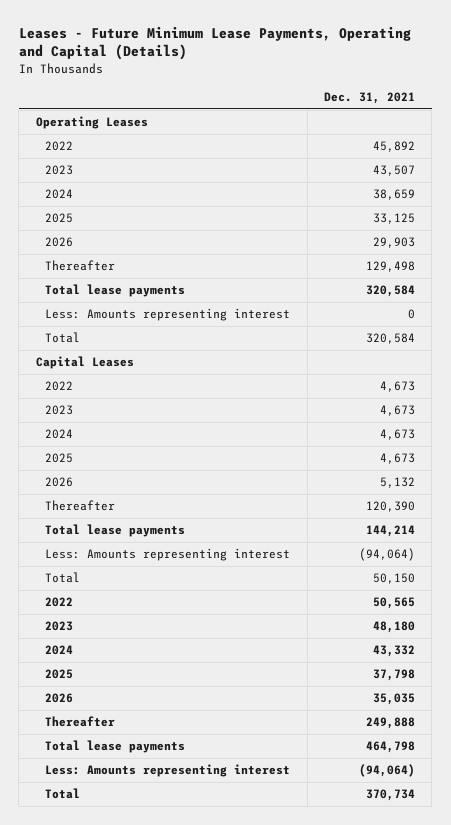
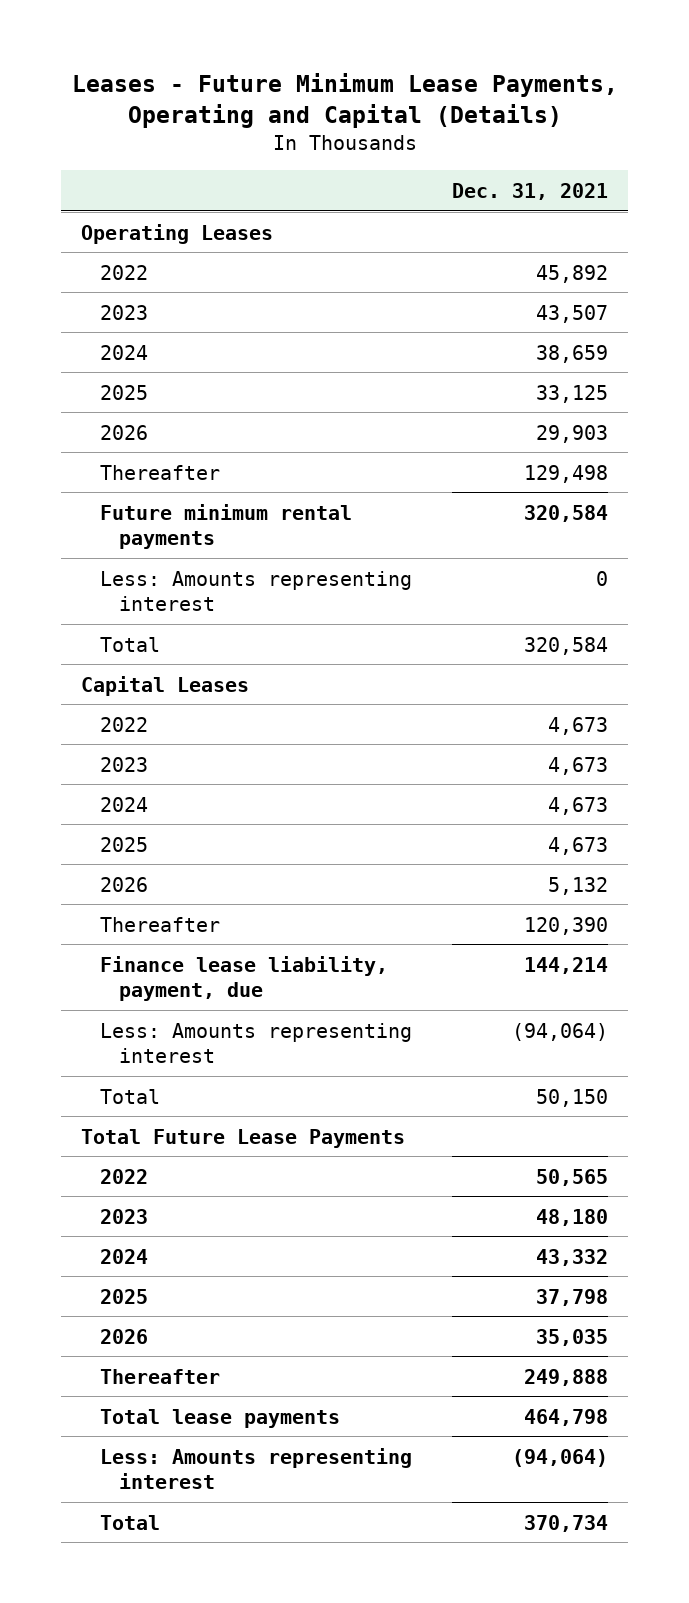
- Total lease payments | 320,584
+ Future minimum rental payments | 320,584
- Total lease payments | 144,214
+ Finance lease liability, payment, due | 144,214
+ Total Future Lease Payments

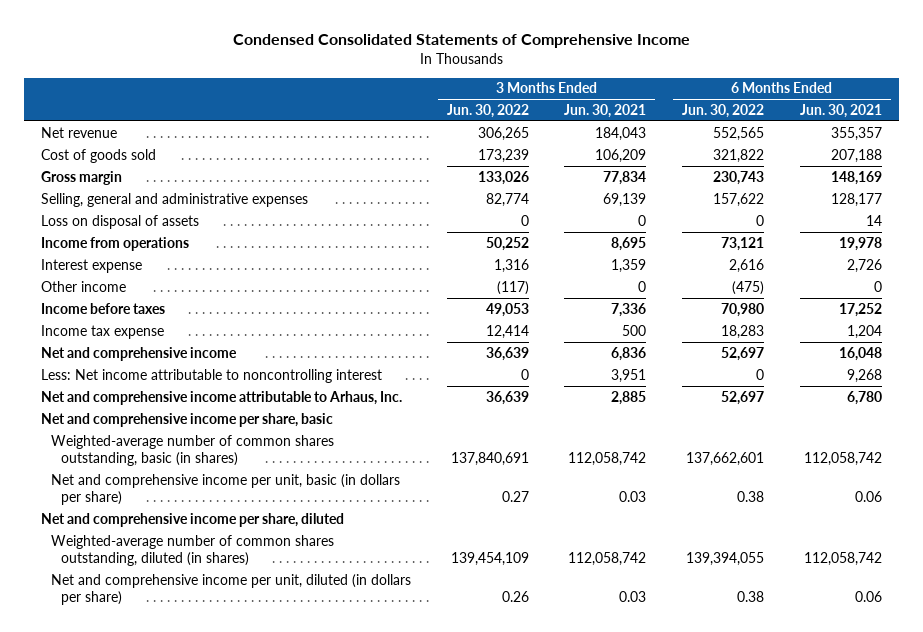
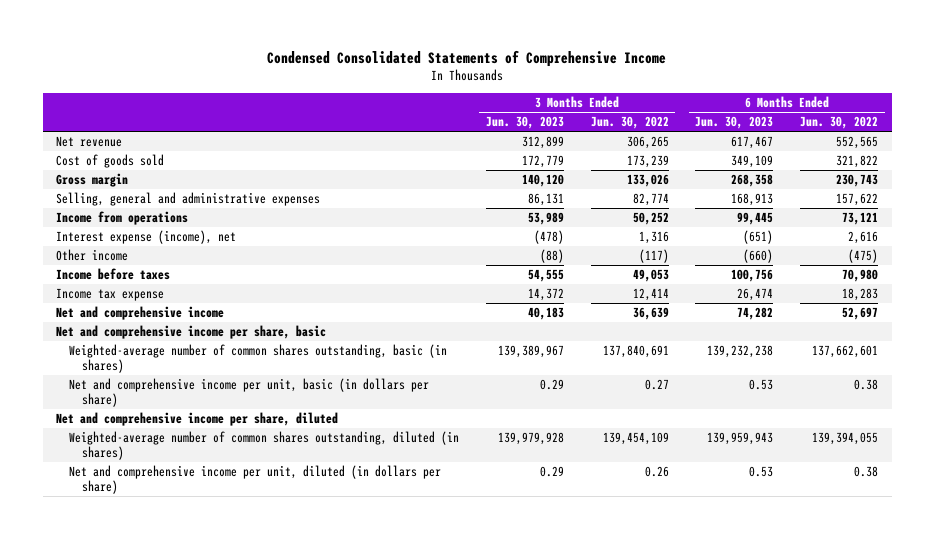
- | 3 Months Ended Jun. 30, 2022 | 3 Months Ended Jun. 30, 2021 | 6 Months Ended Jun. 30, 2022 | 6 Months Ended Jun. 30, 2021
+ | 3 Months Ended Jun. 30, 2023 | 3 Months Ended Jun. 30, 2022 | 6 Months Ended Jun. 30, 2023 | 6 Months Ended Jun. 30, 2022
- Loss on disposal of assets | 0 | 0 | 0 | 14
- Interest expense | 1,316 | 1,359 | 2,616 | 2,726
+ Interest expense (income), net | (478) | 1,316 | (651) | 2,616
- Less: Net income attributable to noncontrolling interest | 0 | 3,951 | 0 | 9,268
- Net and comprehensive income attributable to Arhaus, Inc. | 36,639 | 2,885 | 52,697 | 6,780

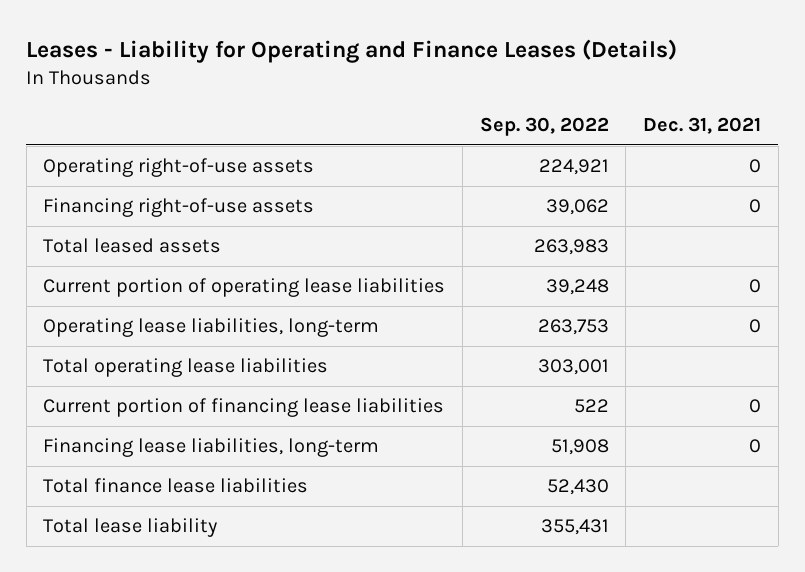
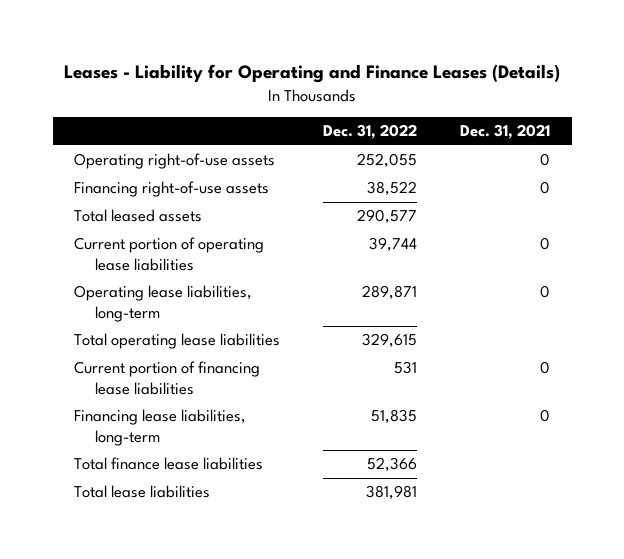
- | Sep. 30, 2022 | Dec. 31, 2021
+ | Dec. 31, 2022 | Dec. 31, 2021
- Total lease liability | 355,431 |
+ Total lease liabilities | 381,981 |

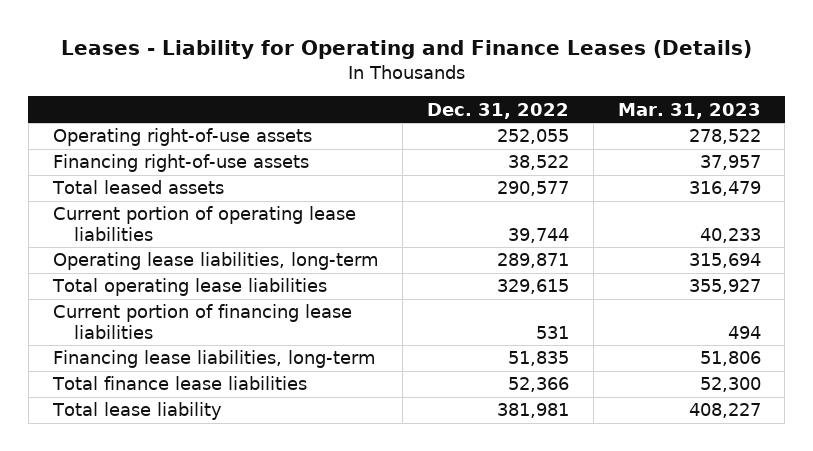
- | Dec. 31, 2022 | Dec. 31, 2021
+ | Dec. 31, 2022 | Mar. 31, 2023
- Total lease liabilities | 381,981 |
+ Total lease liability | 381,981 | 408,227

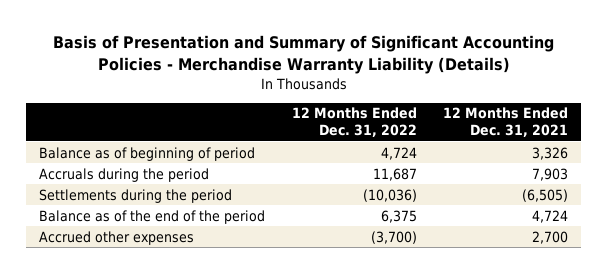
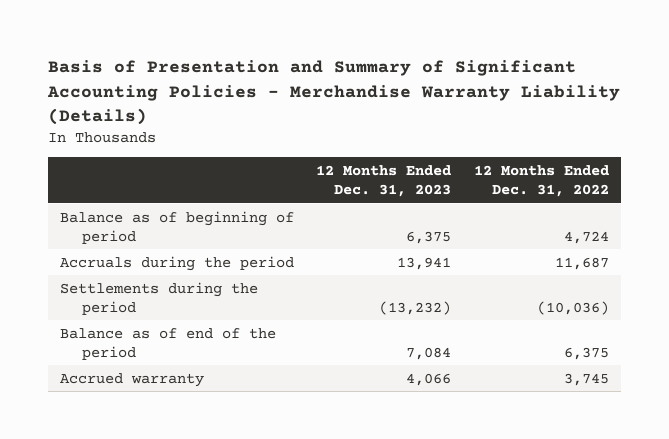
- | 12 Months Ended Dec. 31, 2022 | 12 Months Ended Dec. 31, 2021
+ | 12 Months Ended Dec. 31, 2023 | 12 Months Ended Dec. 31, 2022
- Balance as of the end of the period | 6,375 | 4,724
- Accrued other expenses | (3,700) | 2,700
+ Balance as of end of the period | 7,084 | 6,375
+ Accrued warranty | 4,066 | 3,745

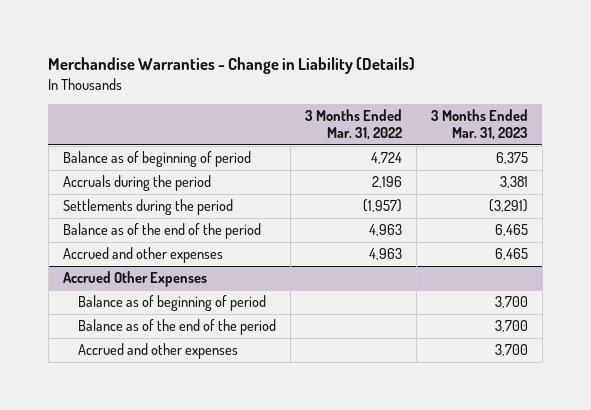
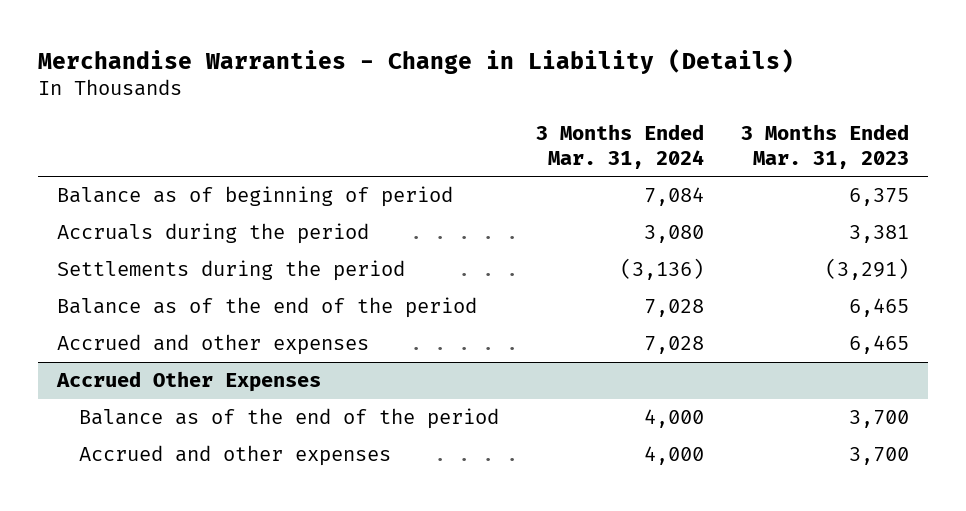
- | 3 Months Ended Mar. 31, 2022 | 3 Months Ended Mar. 31, 2023
+ | 3 Months Ended Mar. 31, 2024 | 3 Months Ended Mar. 31, 2023
@ Accrued Other Expenses
- Balance as of beginning of period | | 3,700

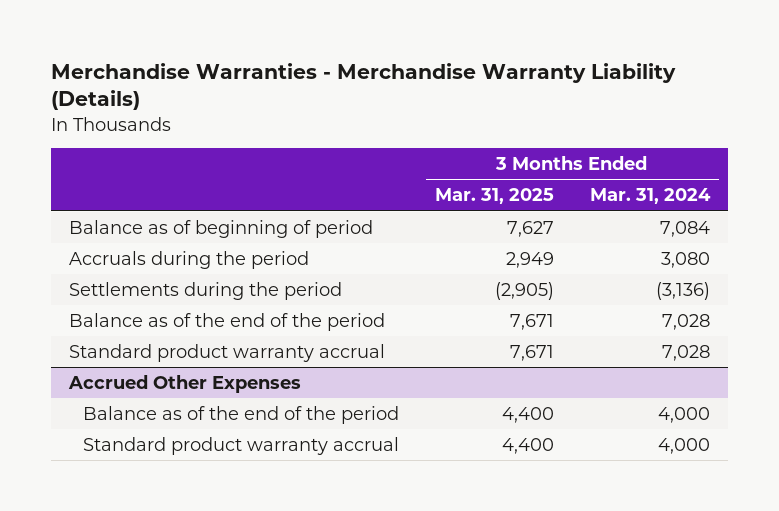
- Merchandise Warranties - Change in Liability (Details)
+ Merchandise Warranties - Merchandise Warranty Liability (Details)
- | 3 Months Ended Mar. 31, 2024 | 3 Months Ended Mar. 31, 2023
+ | 3 Months Ended Mar. 31, 2025 | 3 Months Ended Mar. 31, 2024
- Accrued and other expenses | 7,028 | 6,465
+ Standard product warranty accrual | 7,671 | 7,028
@ Accrued Other Expenses
- Accrued and other expenses | 4,000 | 3,700
+ Standard product warranty accrual | 4,400 | 4,000

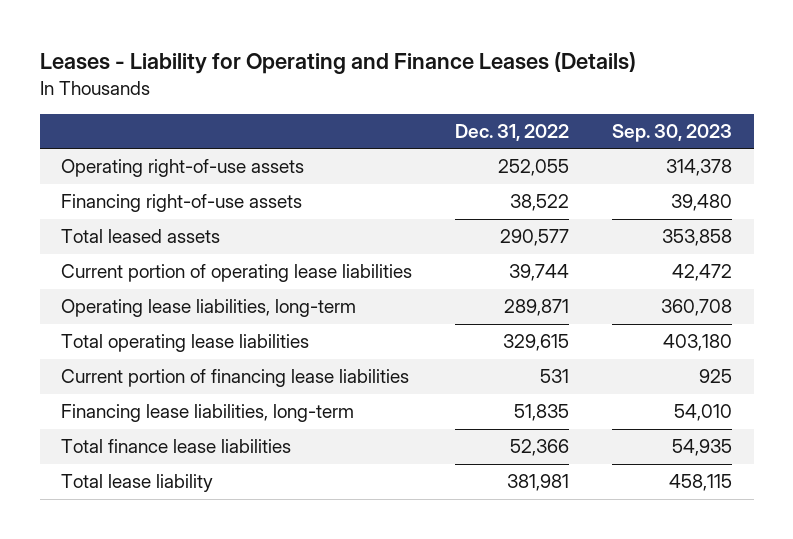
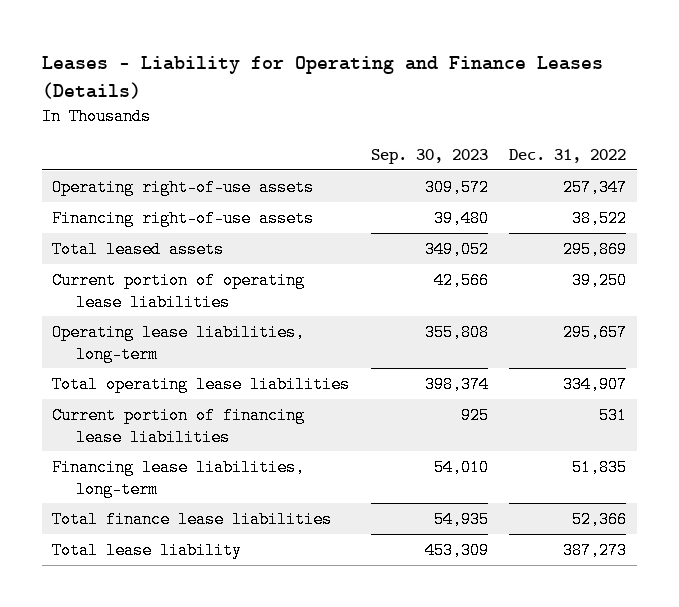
- | Dec. 31, 2022 | Sep. 30, 2023
+ | Sep. 30, 2023 | Dec. 31, 2022
- Operating right-of-use assets | 252,055 | 314,378
+ Operating right-of-use assets | 309,572 | 257,347
- Total leased assets | 290,577 | 353,858
- Current portion of operating lease liabilities | 39,744 | 42,472
- Operating lease liabilities, long-term | 289,871 | 360,708
- Total operating lease liabilities | 329,615 | 403,180
+ Total leased assets | 349,052 | 295,869
+ Current portion of operating lease liabilities | 42,566 | 39,250
+ Operating lease liabilities, long-term | 355,808 | 295,657
+ Total operating lease liabilities | 398,374 | 334,907
- Total lease liability | 381,981 | 458,115
+ Total lease liability | 453,309 | 387,273

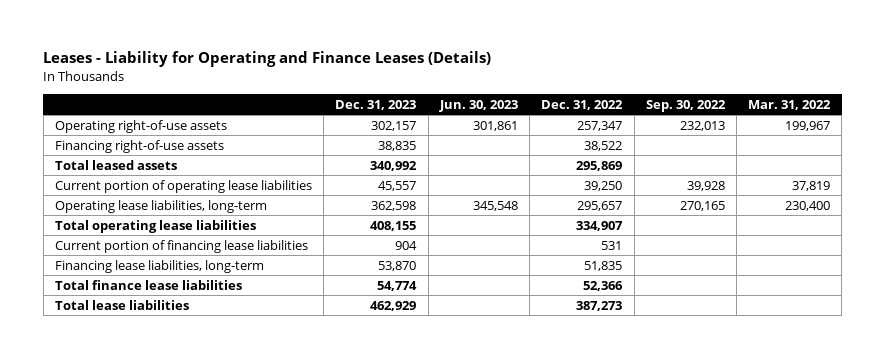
- | Sep. 30, 2023 | Dec. 31, 2022
+ | Dec. 31, 2023 | Jun. 30, 2023 | Dec. 31, 2022 | Sep. 30, 2022 | Mar. 31, 2022
- Total lease liability | 453,309 | 387,273
+ Total lease liabilities | 462,929 | | 387,273 | |

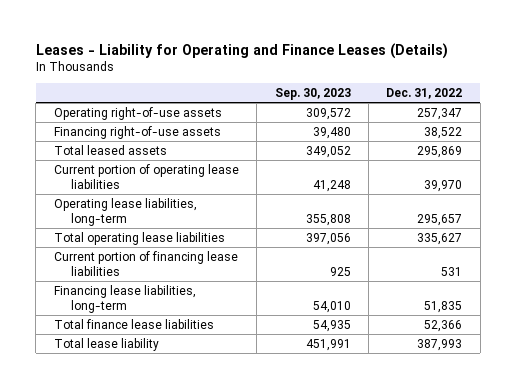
- | Dec. 31, 2023 | Jun. 30, 2023 | Dec. 31, 2022 | Sep. 30, 2022 | Mar. 31, 2022
+ | Sep. 30, 2023 | Dec. 31, 2022
- Current portion of operating lease liabilities | 45,557 | | 39,250 | 39,928 | 37,819
+ Current portion of operating lease liabilities | 41,248 | 39,970
- Total operating lease liabilities | 408,155 | | 334,907 | |
+ Total operating lease liabilities | 397,056 | 335,627
- Total lease liabilities | 462,929 | | 387,273 | |
+ Total lease liability | 451,991 | 387,993

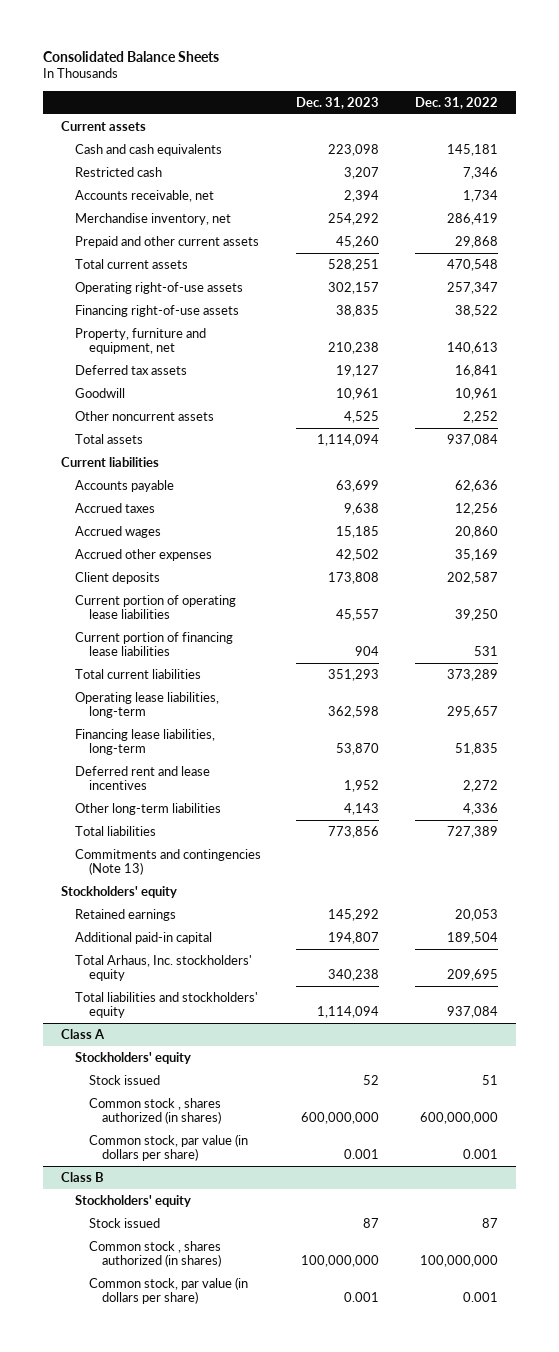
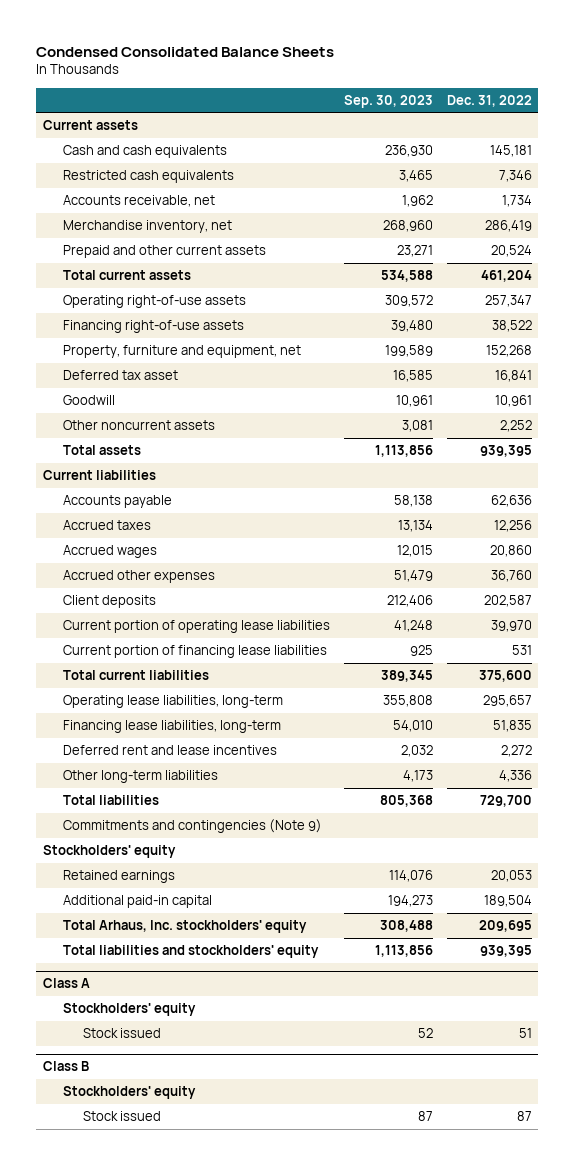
- Consolidated Balance Sheets
+ Condensed Consolidated Balance Sheets
- | Dec. 31, 2023 | Dec. 31, 2022
+ | Sep. 30, 2023 | Dec. 31, 2022
- Restricted cash | 3,207 | 7,346
+ Restricted cash equivalents | 3,465 | 7,346
- Prepaid and other current assets | 45,260 | 29,868
- Total current assets | 528,251 | 470,548
+ Prepaid and other current assets | 23,271 | 20,524
+ Total current assets | 534,588 | 461,204
- Property, furniture and equipment, net | 210,238 | 140,613
- Deferred tax assets | 19,127 | 16,841
+ Property, furniture and equipment, net | 199,589 | 152,268
+ Deferred tax asset | 16,585 | 16,841
- Total assets | 1,114,094 | 937,084
+ Total assets | 1,113,856 | 939,395
- Accrued other expenses | 42,502 | 35,169
+ Accrued other expenses | 51,479 | 36,760
- Current portion of operating lease liabilities | 45,557 | 39,250
+ Current portion of operating lease liabilities | 41,248 | 39,970
- Total current liabilities | 351,293 | 373,289
+ Total current liabilities | 389,345 | 375,600
- Total liabilities | 773,856 | 727,389
- Commitments and contingencies (Note 13)
+ Total liabilities | 805,368 | 729,700
+ Commitments and contingencies (Note 9)
- Total liabilities and stockholders' equity | 1,114,094 | 937,084
+ Total liabilities and stockholders' equity | 1,113,856 | 939,395
@ Class A
- Common stock , shares authorized (in shares) | 600,000,000 | 600,000,000
- Common stock, par value (in dollars per share) | 0.001 | 0.001
@ Class B
- Common stock , shares authorized (in shares) | 100,000,000 | 100,000,000
- Common stock, par value (in dollars per share) | 0.001 | 0.001

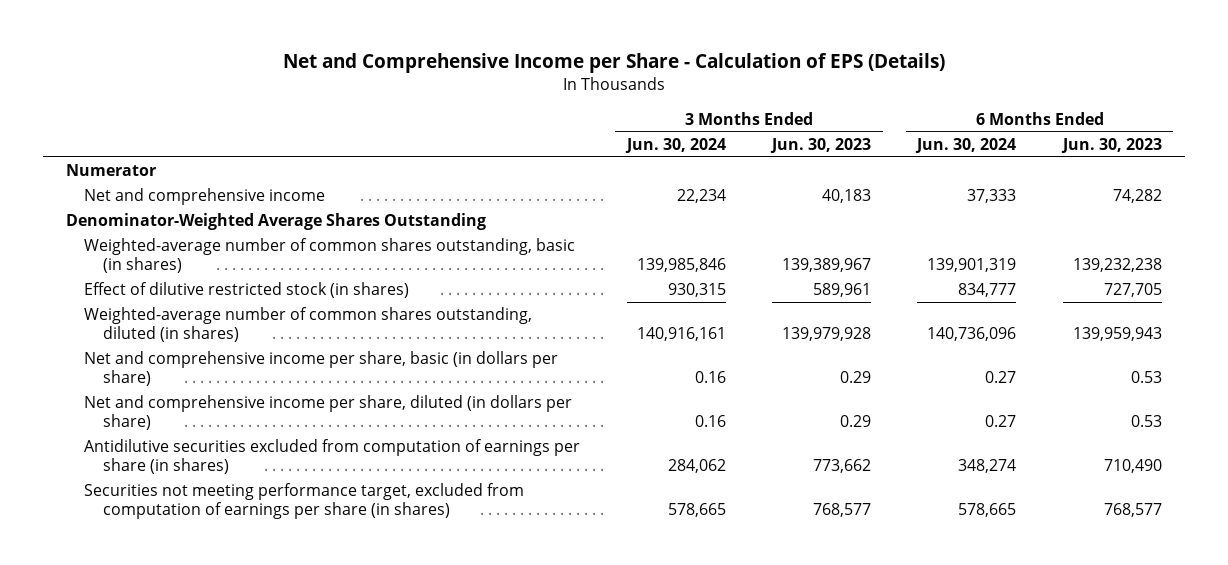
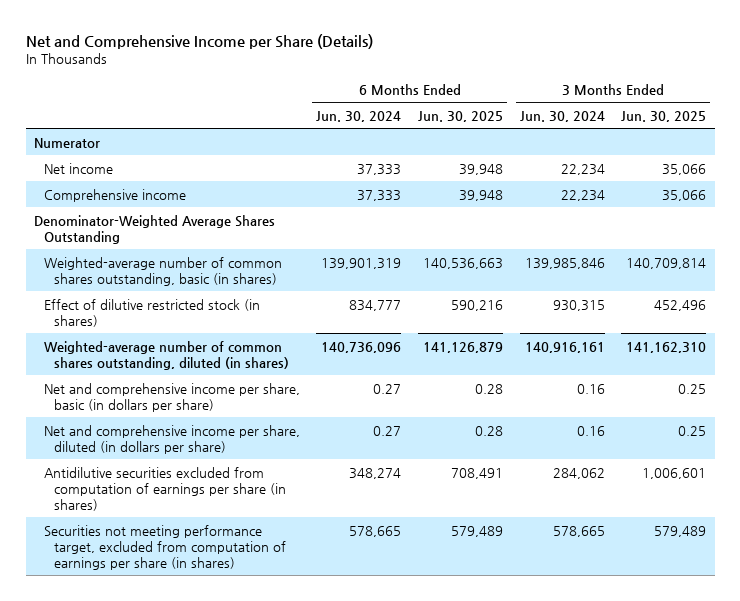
- Net and Comprehensive Income per Share - Calculation of EPS (Details)
+ Net and Comprehensive Income per Share (Details)
- | 3 Months Ended Jun. 30, 2024 | 3 Months Ended Jun. 30, 2023 | 6 Months Ended Jun. 30, 2024 | 6 Months Ended Jun. 30, 2023
+ | 6 Months Ended Jun. 30, 2024 | 6 Months Ended Jun. 30, 2025 | 3 Months Ended Jun. 30, 2024 | 3 Months Ended Jun. 30, 2025
- Net and comprehensive income | 22,234 | 40,183 | 37,333 | 74,282
+ Net income | 37,333 | 39,948 | 22,234 | 35,066
+ Comprehensive income | 37,333 | 39,948 | 22,234 | 35,066

